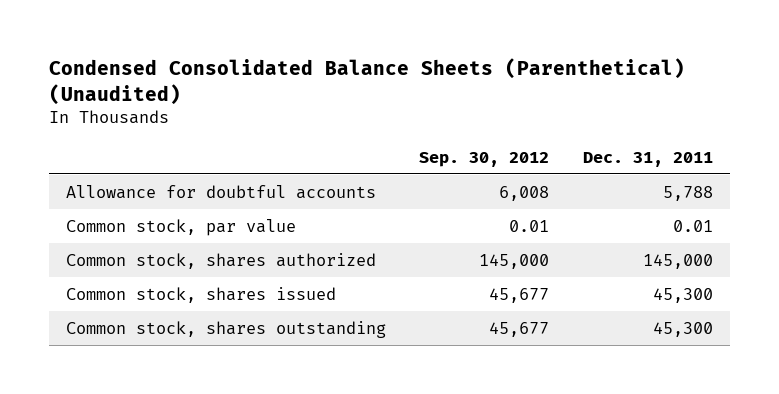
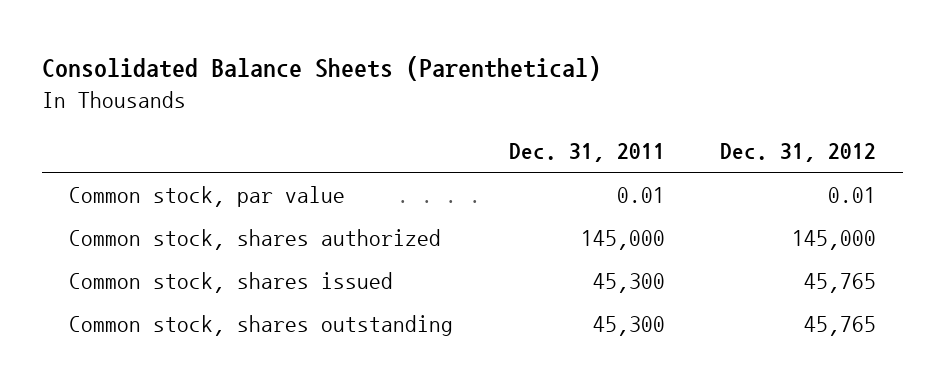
- Condensed Consolidated Balance Sheets (Parenthetical) (Unaudited)
+ Consolidated Balance Sheets (Parenthetical)
- | Sep. 30, 2012 | Dec. 31, 2011
+ | Dec. 31, 2011 | Dec. 31, 2012
- Allowance for doubtful accounts | 6,008 | 5,788

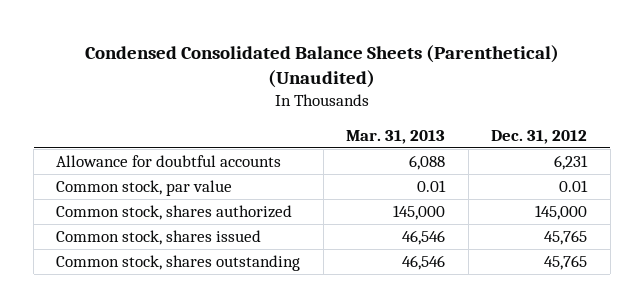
- Consolidated Balance Sheets (Parenthetical)
+ Condensed Consolidated Balance Sheets (Parenthetical) (Unaudited)
- | Dec. 31, 2011 | Dec. 31, 2012
+ | Mar. 31, 2013 | Dec. 31, 2012
+ Allowance for doubtful accounts | 6,088 | 6,231

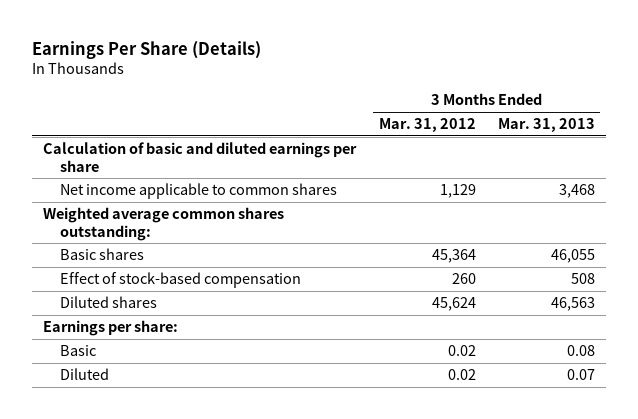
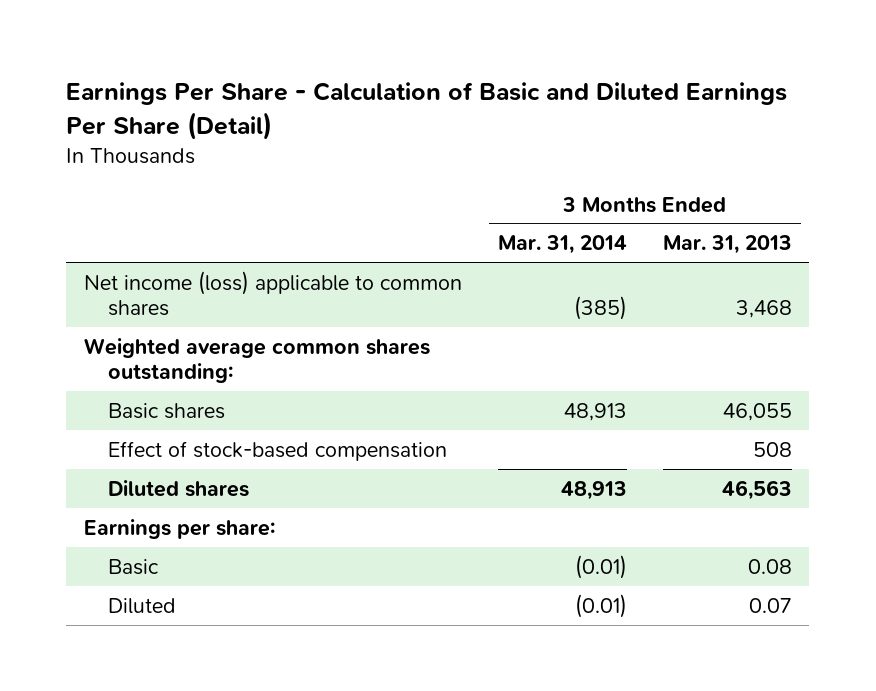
- Earnings Per Share (Details)
+ Earnings Per Share - Calculation of Basic and Diluted Earnings Per Share (Detail)
- | 3 Months Ended Mar. 31, 2012 | 3 Months Ended Mar. 31, 2013
+ | 3 Months Ended Mar. 31, 2014 | 3 Months Ended Mar. 31, 2013
- Calculation of basic and diluted earnings per share
- Net income applicable to common shares | 1,129 | 3,468
+ Net income (loss) applicable to common shares | (385) | 3,468

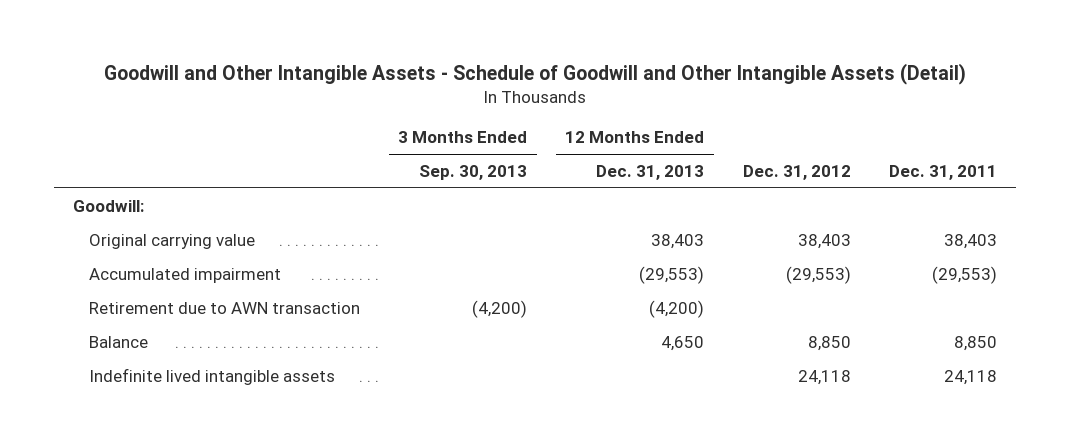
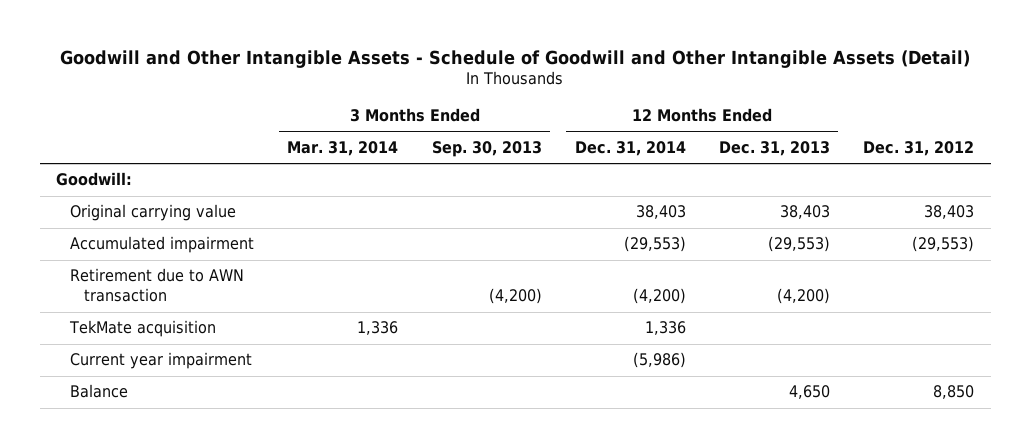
- | 3 Months Ended Sep. 30, 2013 | 12 Months Ended Dec. 31, 2013 | Dec. 31, 2012 | Dec. 31, 2011
+ | 3 Months Ended Mar. 31, 2014 | 3 Months Ended Sep. 30, 2013 | 12 Months Ended Dec. 31, 2014 | 12 Months Ended Dec. 31, 2013 | Dec. 31, 2012
+ TekMate acquisition | 1,336 | | 1,336 | |
+ Current year impairment | | | (5,986) | |
- Indefinite lived intangible assets | | | 24,118 | 24,118

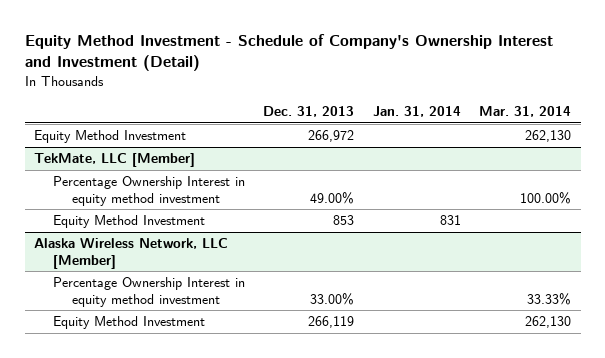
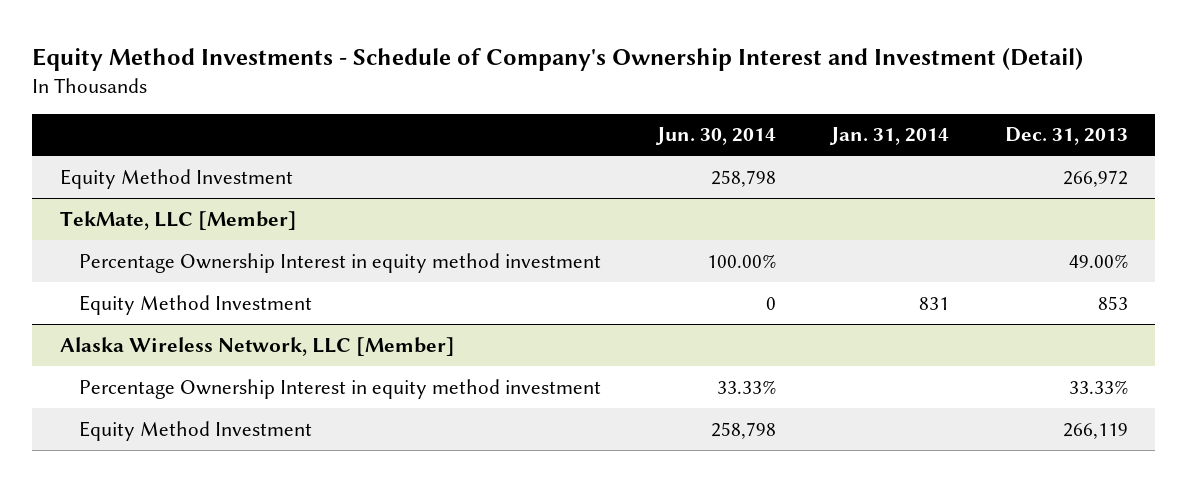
- Equity Method Investment - Schedule of Company's Ownership Interest and Investment (Detail)
+ Equity Method Investments - Schedule of Company's Ownership Interest and Investment (Detail)
- | Dec. 31, 2013 | Jan. 31, 2014 | Mar. 31, 2014
+ | Jun. 30, 2014 | Jan. 31, 2014 | Dec. 31, 2013
@ Alaska Wireless Network, LLC [Member]
- Percentage Ownership Interest in equity method investment | 33.00% | | 33.33%
+ Percentage Ownership Interest in equity method investment | 33.33% | | 33.33%

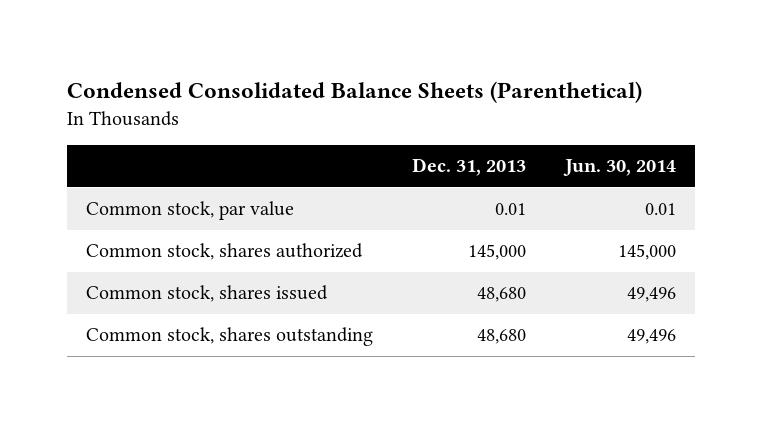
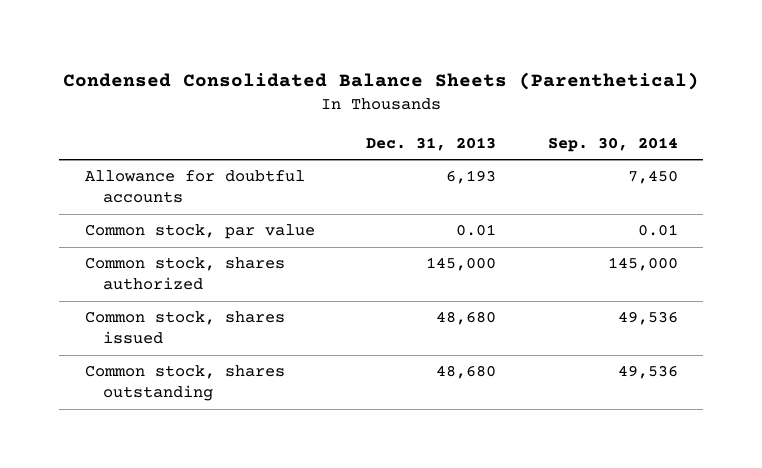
- | Dec. 31, 2013 | Jun. 30, 2014
+ | Dec. 31, 2013 | Sep. 30, 2014
+ Allowance for doubtful accounts | 6,193 | 7,450

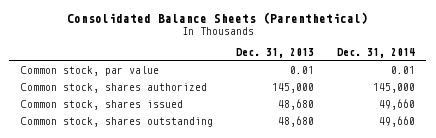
- Condensed Consolidated Balance Sheets (Parenthetical)
+ Consolidated Balance Sheets (Parenthetical)
- | Dec. 31, 2013 | Sep. 30, 2014
+ | Dec. 31, 2013 | Dec. 31, 2014
- Allowance for doubtful accounts | 6,193 | 7,450

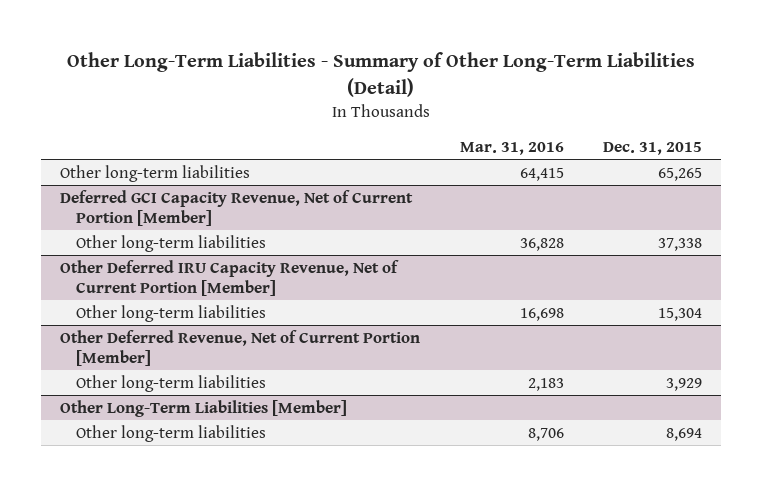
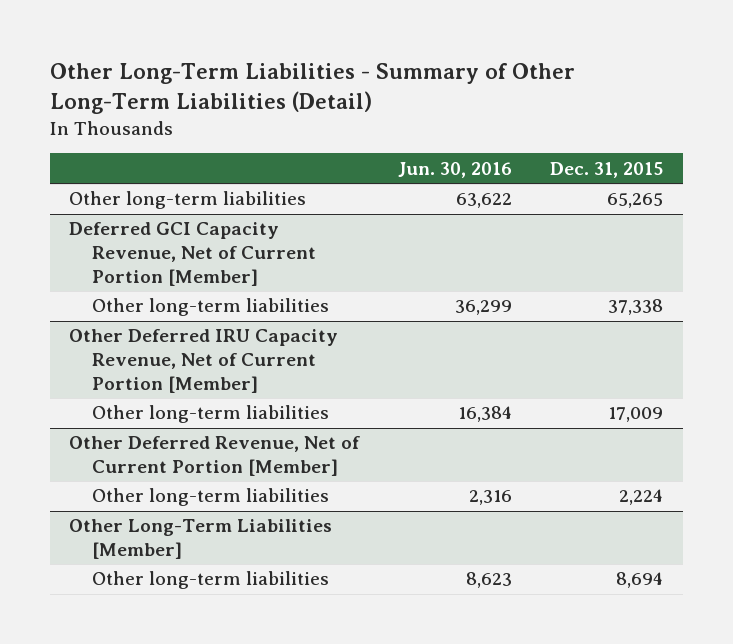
- | Mar. 31, 2016 | Dec. 31, 2015
+ | Jun. 30, 2016 | Dec. 31, 2015
@ Other Deferred IRU Capacity Revenue, Net of Current Portion [Member]
- Other long-term liabilities | 16,698 | 15,304
+ Other long-term liabilities | 16,384 | 17,009
@ Other Deferred Revenue, Net of Current Portion [Member]
- Other long-term liabilities | 2,183 | 3,929
+ Other long-term liabilities | 2,316 | 2,224

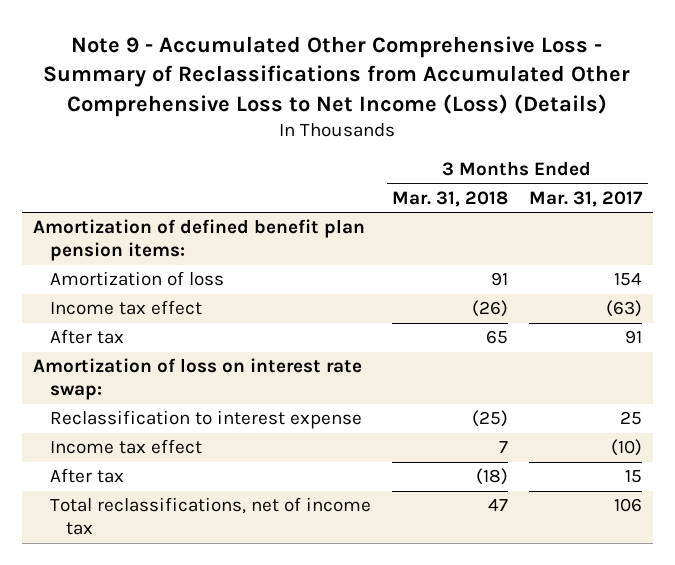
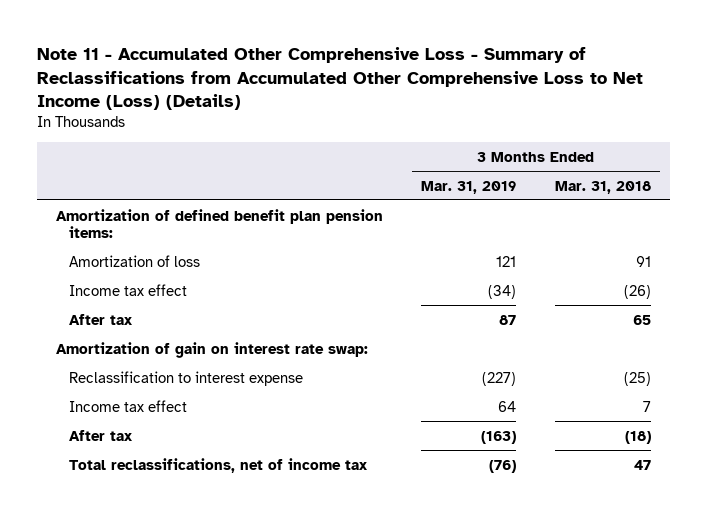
- Note 9 - Accumulated Other Comprehensive Loss - Summary of Reclassifications from Accumulated Other Comprehensive Loss to Net Income (Loss) (Details)
+ Note 11 - Accumulated Other Comprehensive Loss - Summary of Reclassifications from Accumulated Other Comprehensive Loss to Net Income (Loss) (Details)
- | 3 Months Ended Mar. 31, 2018 | 3 Months Ended Mar. 31, 2017
+ | 3 Months Ended Mar. 31, 2019 | 3 Months Ended Mar. 31, 2018
- Amortization of loss on interest rate swap:
+ Amortization of gain on interest rate swap:

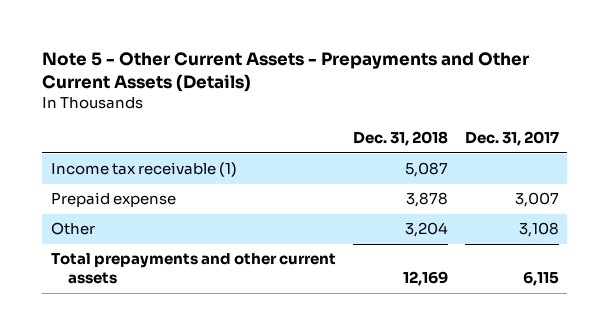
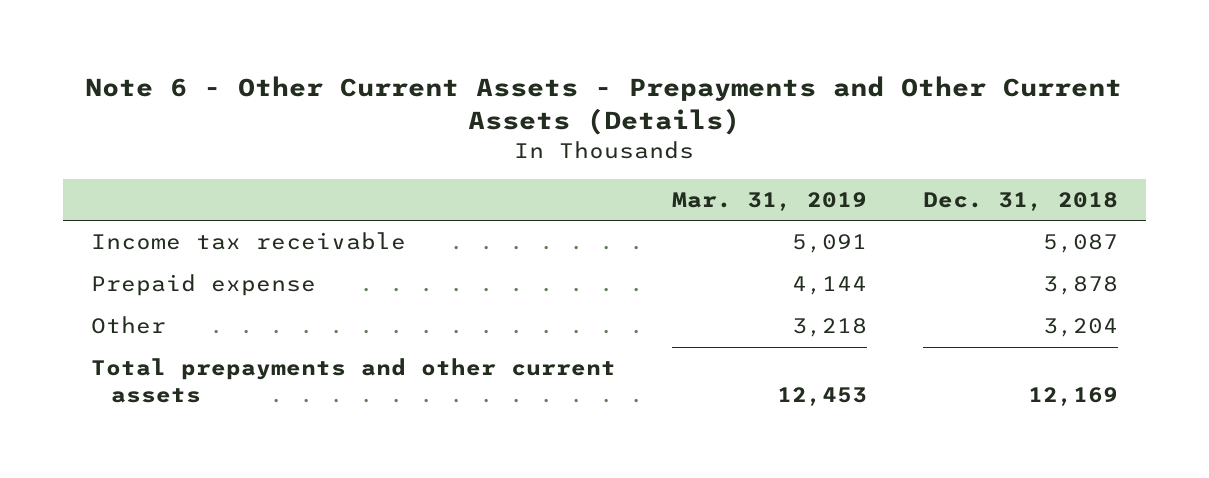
- Note 5 - Other Current Assets - Prepayments and Other Current Assets (Details)
+ Note 6 - Other Current Assets - Prepayments and Other Current Assets (Details)
- | Dec. 31, 2018 | Dec. 31, 2017
+ | Mar. 31, 2019 | Dec. 31, 2018
- Income tax receivable (1) | 5,087 |
+ Income tax receivable | 5,091 | 5,087

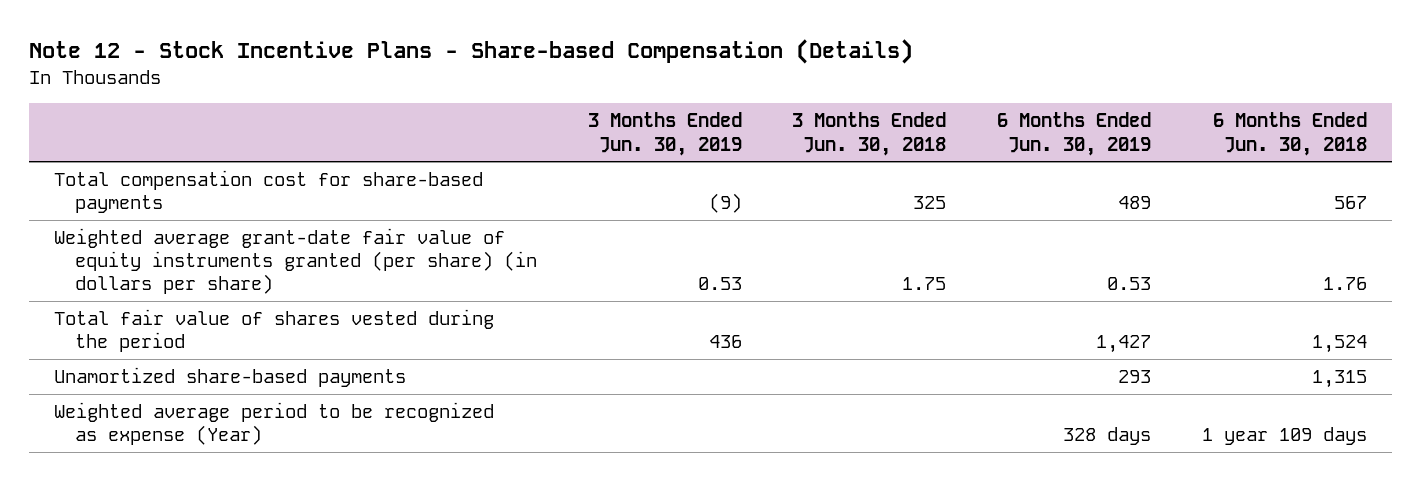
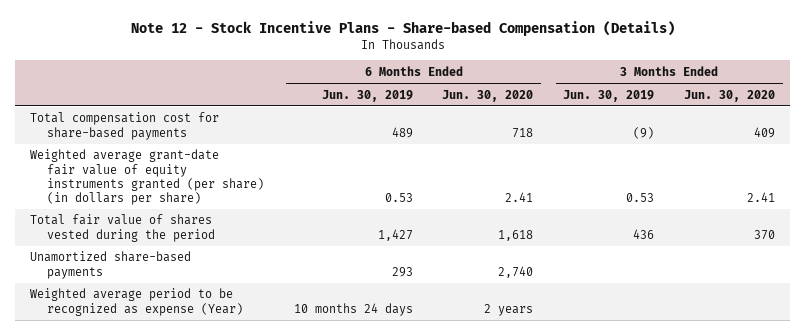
- | 3 Months Ended Jun. 30, 2019 | 3 Months Ended Jun. 30, 2018 | 6 Months Ended Jun. 30, 2019 | 6 Months Ended Jun. 30, 2018
+ | 6 Months Ended Jun. 30, 2019 | 6 Months Ended Jun. 30, 2020 | 3 Months Ended Jun. 30, 2019 | 3 Months Ended Jun. 30, 2020
- Weighted average period to be recognized as expense (Year) | | | 328 days | 1 year 109 days
+ Weighted average period to be recognized as expense (Year) | 10 months 24 days | 2 years | |

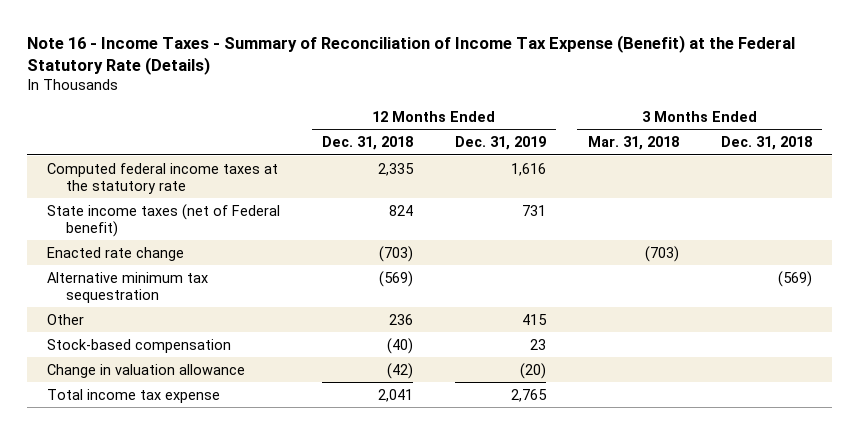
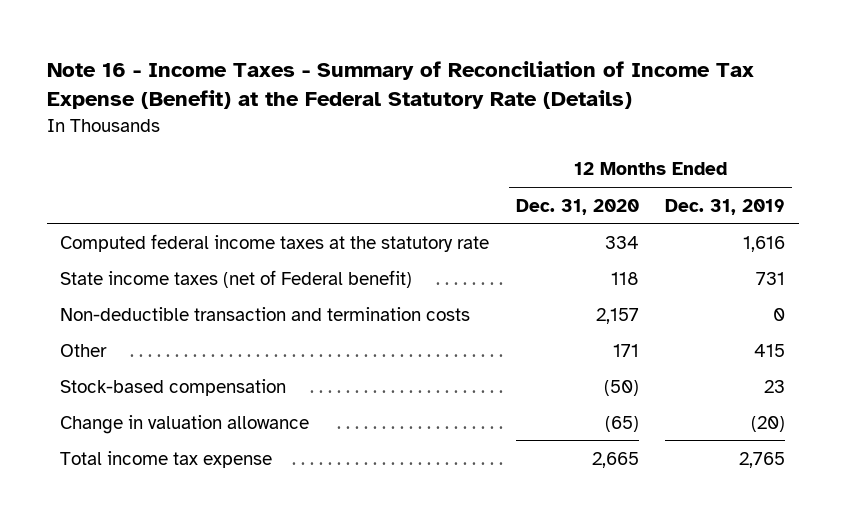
- | 12 Months Ended Dec. 31, 2018 | 12 Months Ended Dec. 31, 2019 | 3 Months Ended Mar. 31, 2018 | 3 Months Ended Dec. 31, 2018
+ | 12 Months Ended Dec. 31, 2020 | 12 Months Ended Dec. 31, 2019
- Enacted rate change | (703) | | (703) |
- Alternative minimum tax sequestration | (569) | | | (569)
+ Non-deductible transaction and termination costs | 2,157 | 0

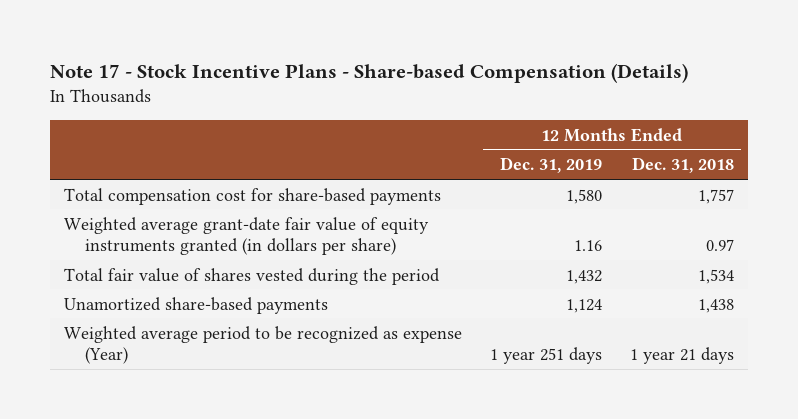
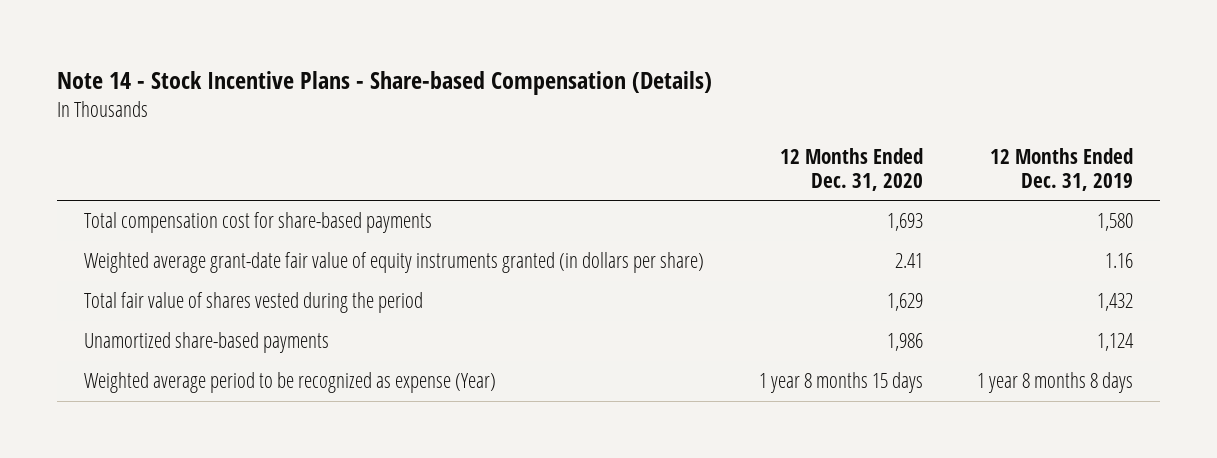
- Note 17 - Stock Incentive Plans - Share-based Compensation (Details)
+ Note 14 - Stock Incentive Plans - Share-based Compensation (Details)
- | 12 Months Ended Dec. 31, 2019 | 12 Months Ended Dec. 31, 2018
+ | 12 Months Ended Dec. 31, 2020 | 12 Months Ended Dec. 31, 2019
- Weighted average period to be recognized as expense (Year) | 1 year 251 days | 1 year 21 days
+ Weighted average period to be recognized as expense (Year) | 1 year 8 months 15 days | 1 year 8 months 8 days

